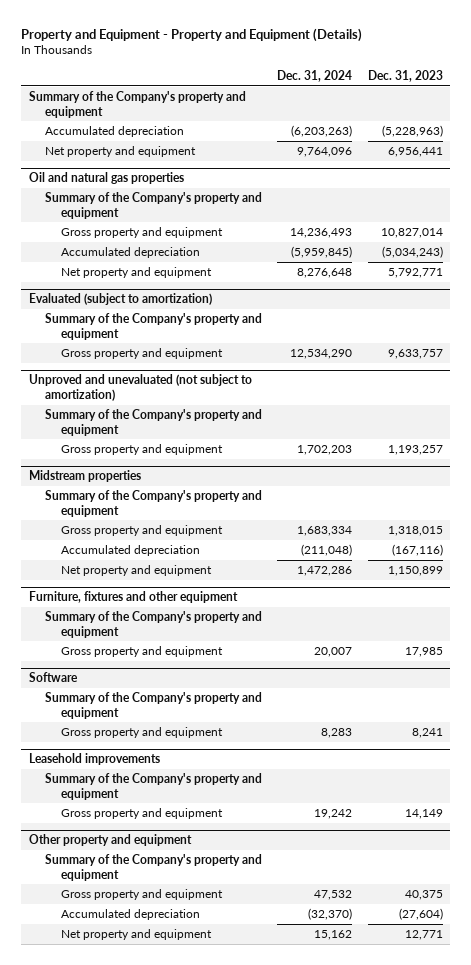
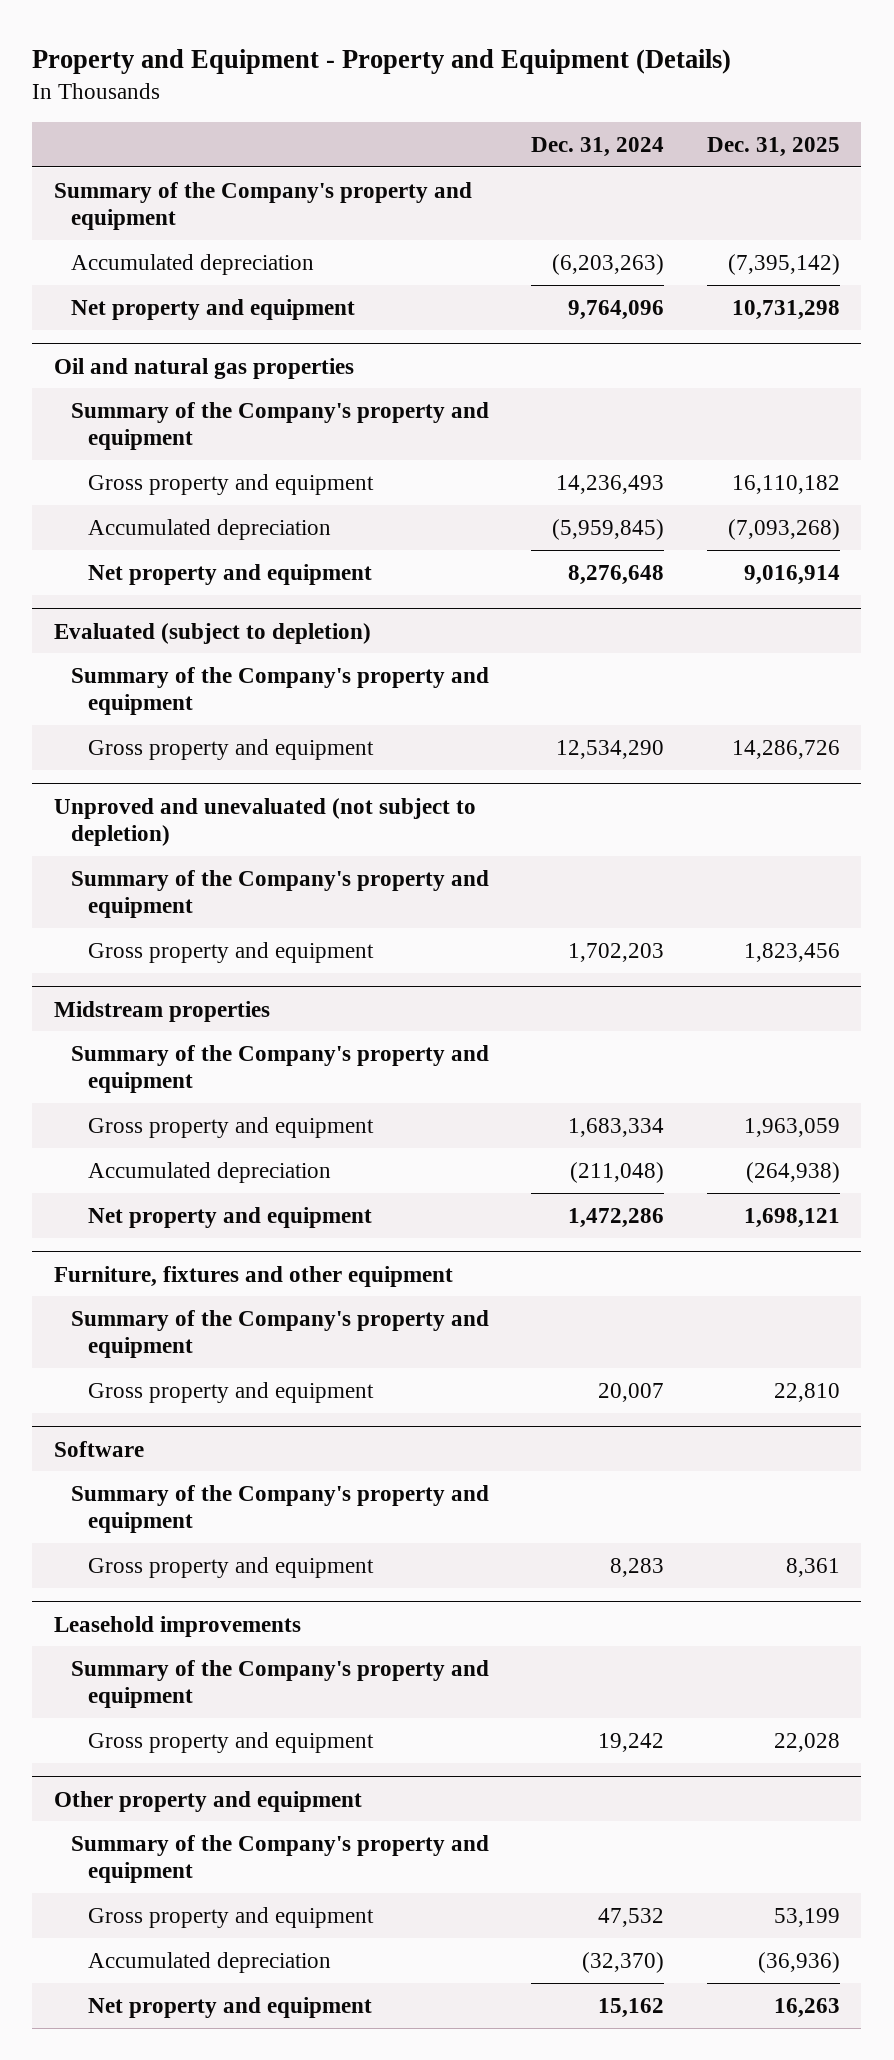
- | Dec. 31, 2024 | Dec. 31, 2023
+ | Dec. 31, 2024 | Dec. 31, 2025
- Evaluated (subject to amortization)
+ Evaluated (subject to depletion)
- Unproved and unevaluated (not subject to amortization)
+ Unproved and unevaluated (not subject to depletion)

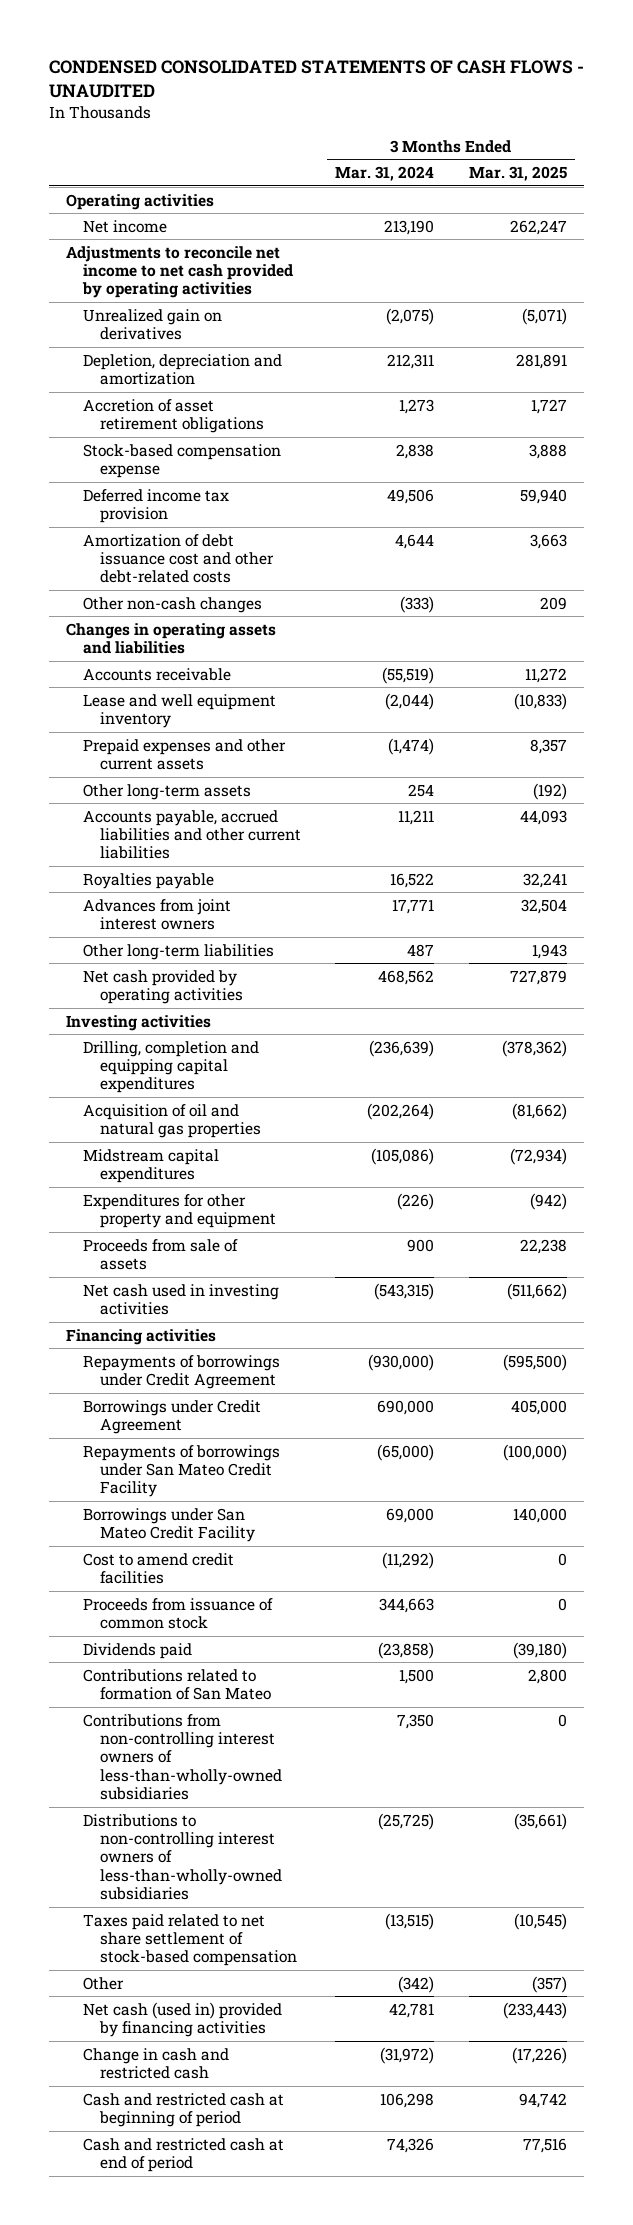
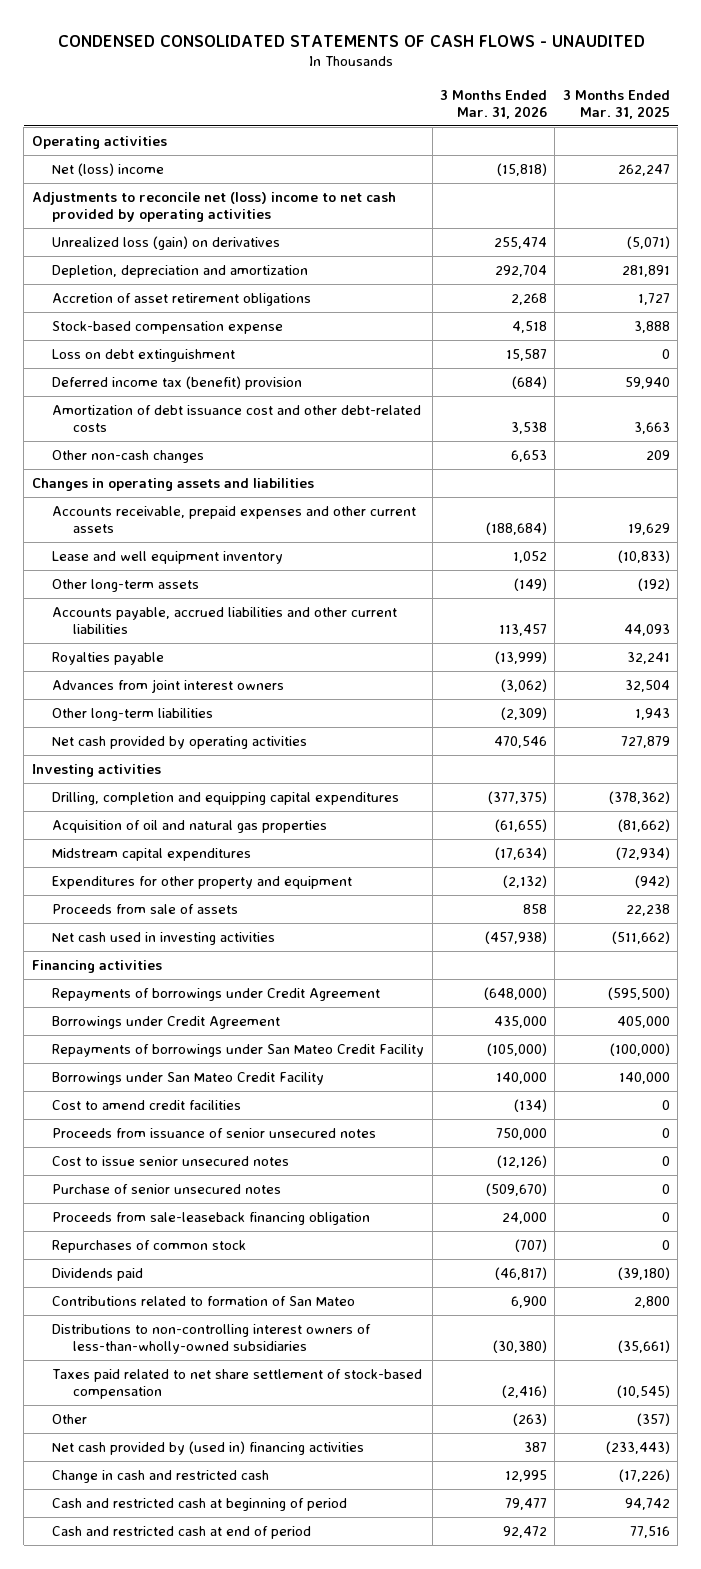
- | 3 Months Ended Mar. 31, 2024 | 3 Months Ended Mar. 31, 2025
+ | 3 Months Ended Mar. 31, 2026 | 3 Months Ended Mar. 31, 2025
- Net income | 213,190 | 262,247
- Adjustments to reconcile net income to net cash provided by operating activities
- Unrealized gain on derivatives | (2,075) | (5,071)
+ Net (loss) income | (15,818) | 262,247
+ Adjustments to reconcile net (loss) income to net cash provided by operating activities
+ Unrealized loss (gain) on derivatives | 255,474 | (5,071)
- Deferred income tax provision | 49,506 | 59,940
+ Loss on debt extinguishment | 15,587 | 0
+ Deferred income tax (benefit) provision | (684) | 59,940
- Accounts receivable | (55,519) | 11,272
+ Accounts receivable, prepaid expenses and other current assets | (188,684) | 19,629
- Prepaid expenses and other current assets | (1,474) | 8,357
- Proceeds from issuance of common stock | 344,663 | 0
+ Proceeds from issuance of senior unsecured notes | 750,000 | 0
+ Cost to issue senior unsecured notes | (12,126) | 0
+ Purchase of senior unsecured notes | (509,670) | 0
+ Proceeds from sale-leaseback financing obligation | 24,000 | 0
+ Repurchases of common stock | (707) | 0
- Contributions from non-controlling interest owners of less-than-wholly-owned subsidiaries | 7,350 | 0
- Net cash (used in) provided by financing activities | 42,781 | (233,443)
+ Net cash provided by (used in) financing activities | 387 | (233,443)

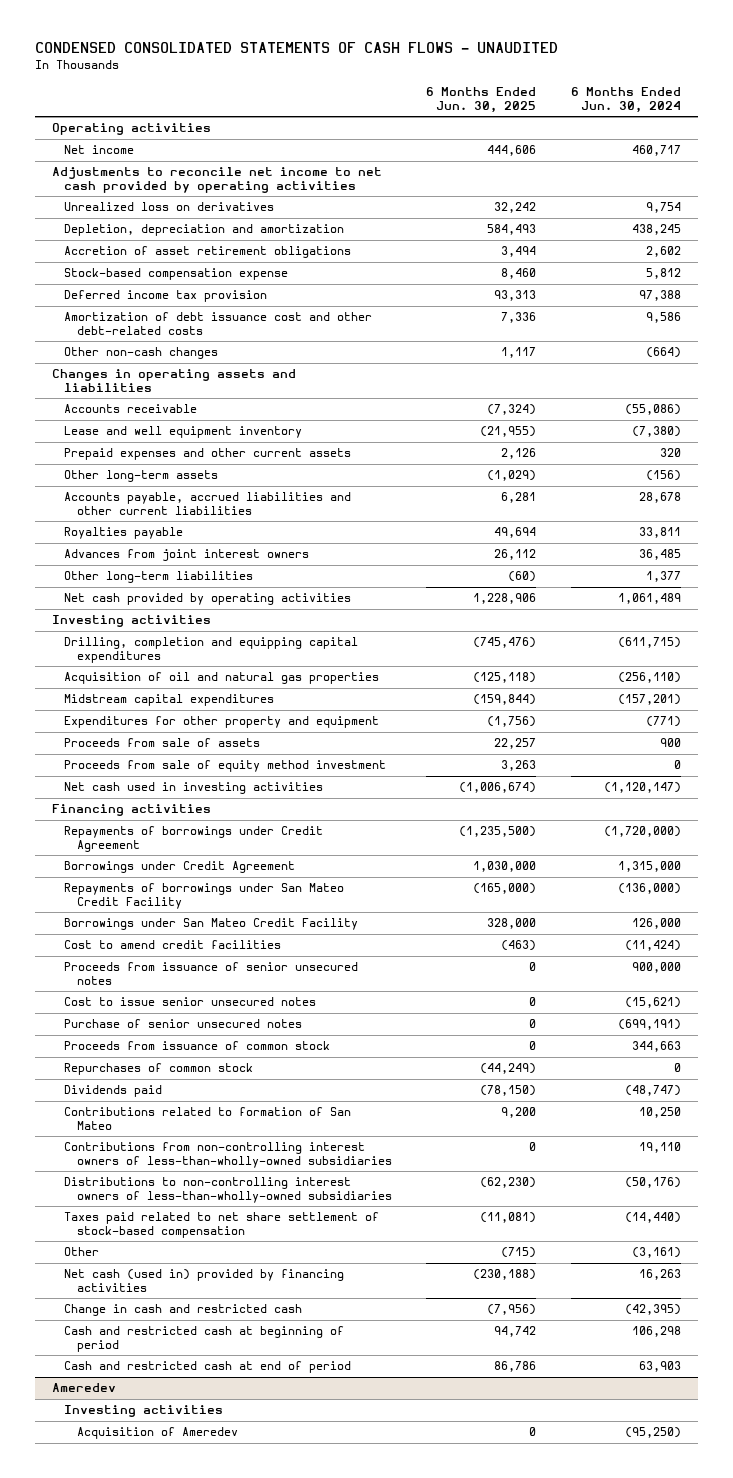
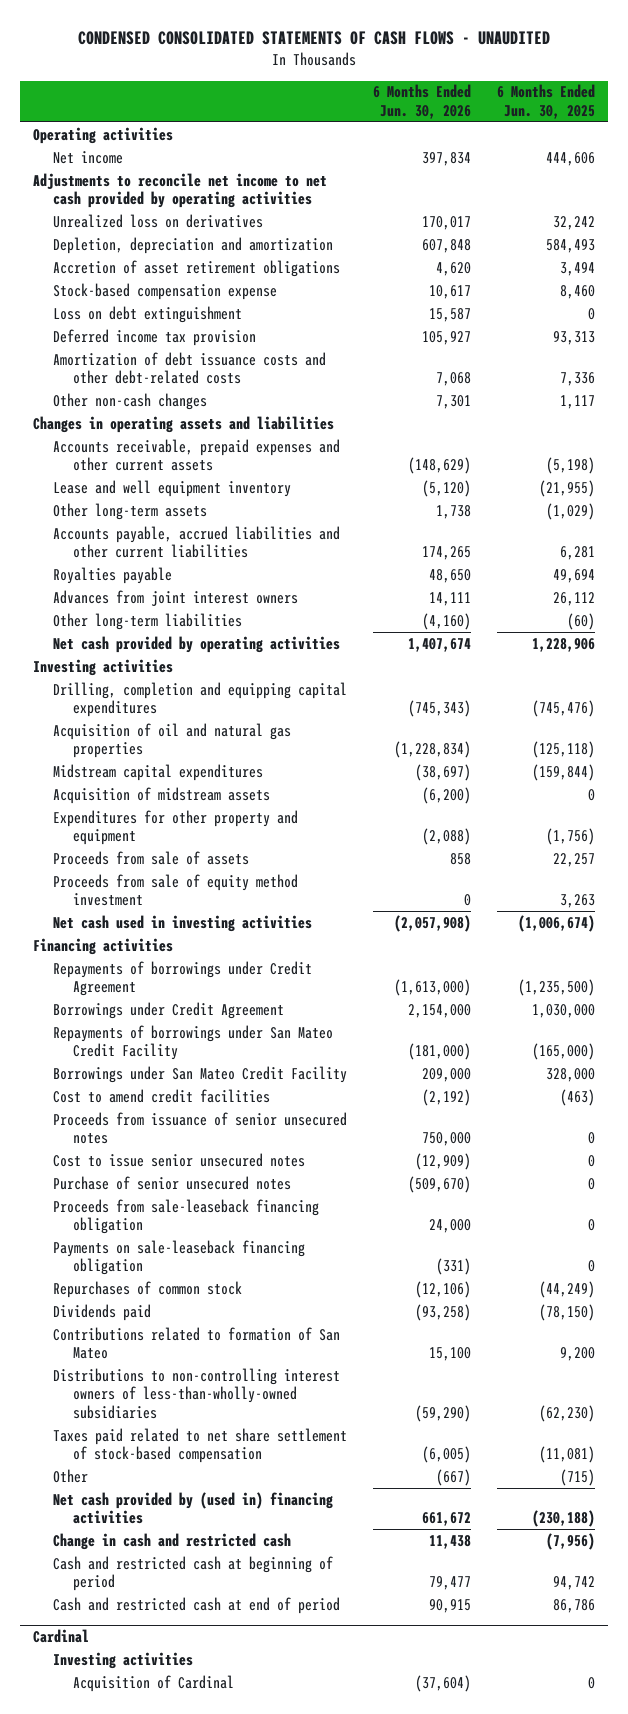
- | 6 Months Ended Jun. 30, 2025 | 6 Months Ended Jun. 30, 2024
+ | 6 Months Ended Jun. 30, 2026 | 6 Months Ended Jun. 30, 2025
+ Loss on debt extinguishment | 15,587 | 0
- Amortization of debt issuance cost and other debt-related costs | 7,336 | 9,586
+ Amortization of debt issuance costs and other debt-related costs | 7,068 | 7,336
- Accounts receivable | (7,324) | (55,086)
+ Accounts receivable, prepaid expenses and other current assets | (148,629) | (5,198)
- Prepaid expenses and other current assets | 2,126 | 320
+ Acquisition of midstream assets | (6,200) | 0
- Proceeds from issuance of common stock | 0 | 344,663
+ Proceeds from sale-leaseback financing obligation | 24,000 | 0
+ Payments on sale-leaseback financing obligation | (331) | 0
- Contributions from non-controlling interest owners of less-than-wholly-owned subsidiaries | 0 | 19,110
- Net cash (used in) provided by financing activities | (230,188) | 16,263
+ Net cash provided by (used in) financing activities | 661,672 | (230,188)
- Ameredev
+ Cardinal
- Acquisition of Ameredev | 0 | (95,250)
+ Acquisition of Cardinal | (37,604) | 0

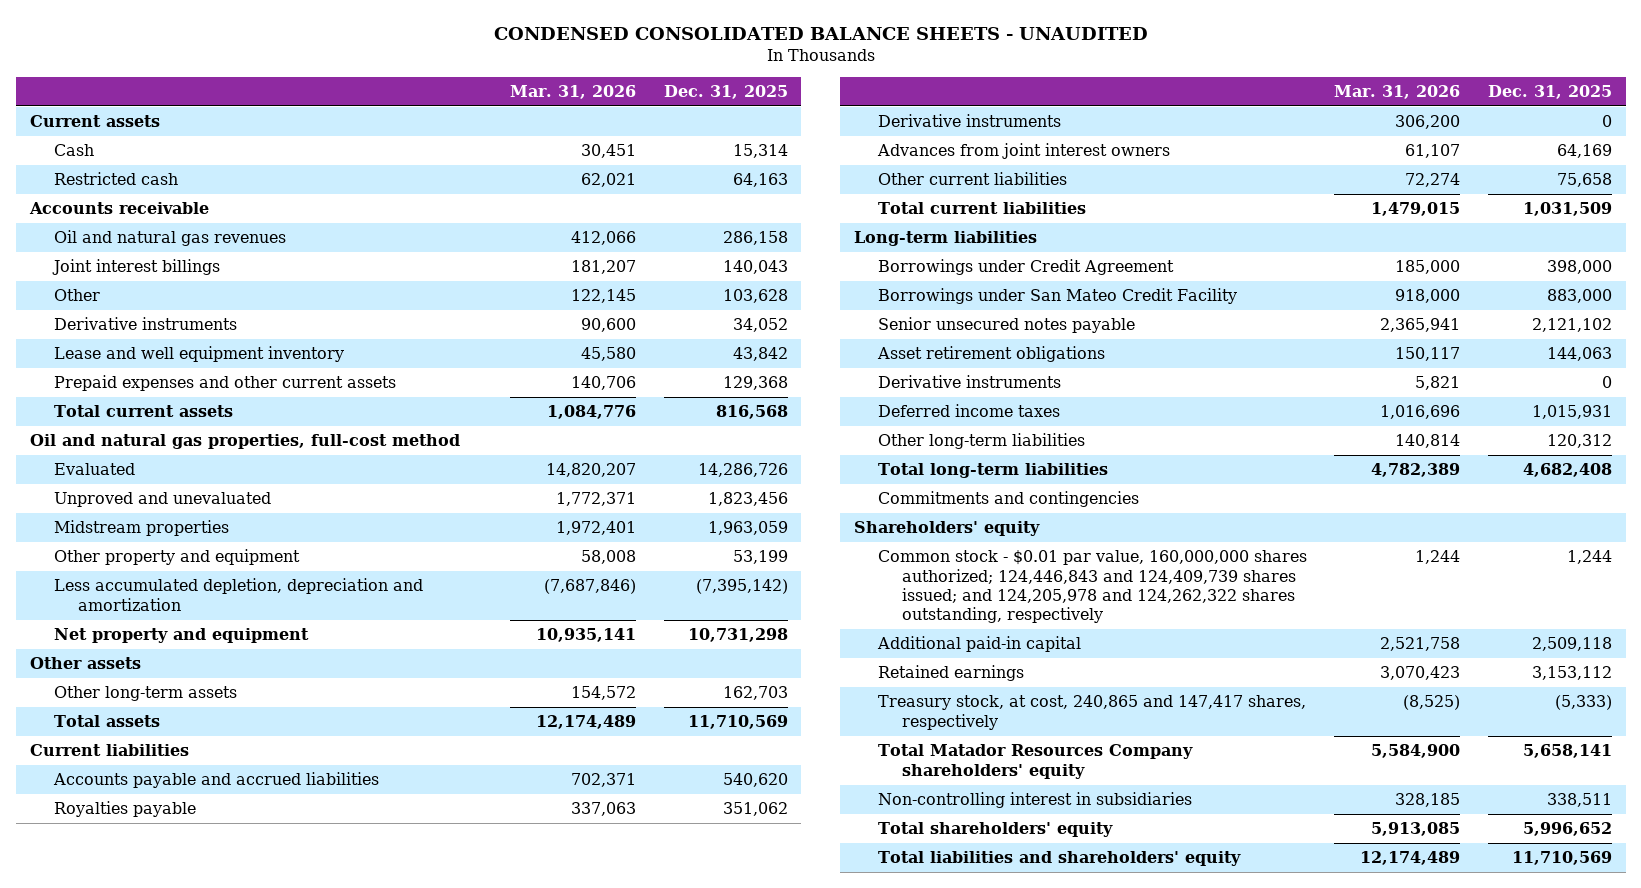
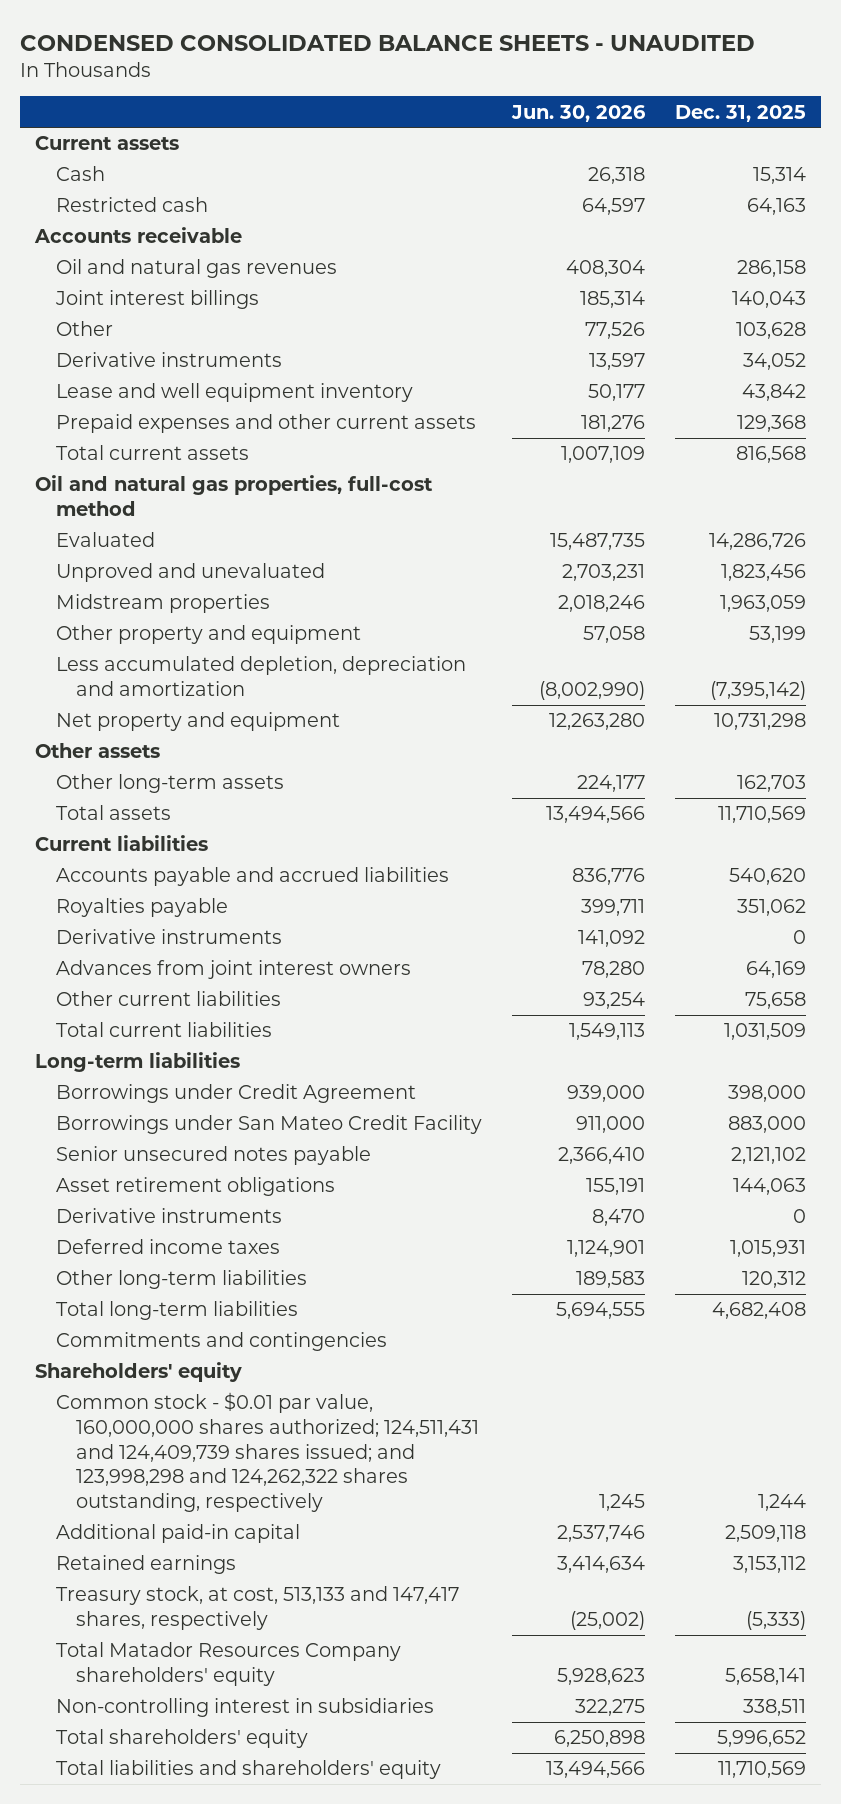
- | Mar. 31, 2026 | Dec. 31, 2025
+ | Jun. 30, 2026 | Dec. 31, 2025
- Common stock - $0.01 par value, 160,000,000 shares authorized; 124,446,843 and 124,409,739 shares issued; and 124,205,978 and 124,262,322 shares outstanding, respectively | 1,244 | 1,244
+ Common stock - $0.01 par value, 160,000,000 shares authorized; 124,511,431 and 124,409,739 shares issued; and 123,998,298 and 124,262,322 shares outstanding, respectively | 1,245 | 1,244
- Treasury stock, at cost, 240,865 and 147,417 shares, respectively | (8,525) | (5,333)
+ Treasury stock, at cost, 513,133 and 147,417 shares, respectively | (25,002) | (5,333)

